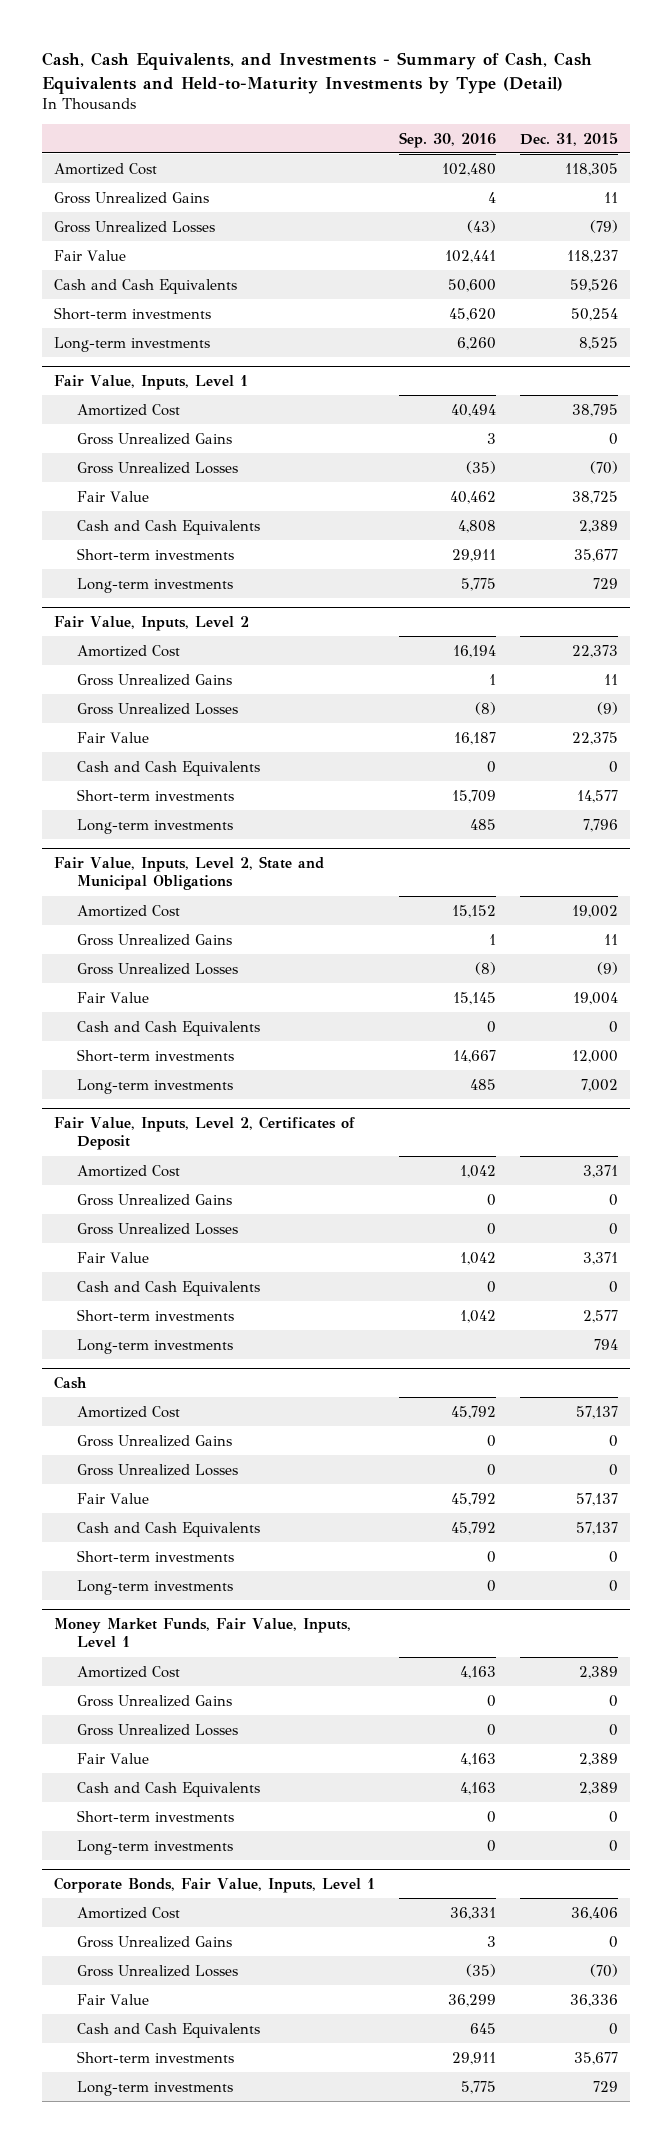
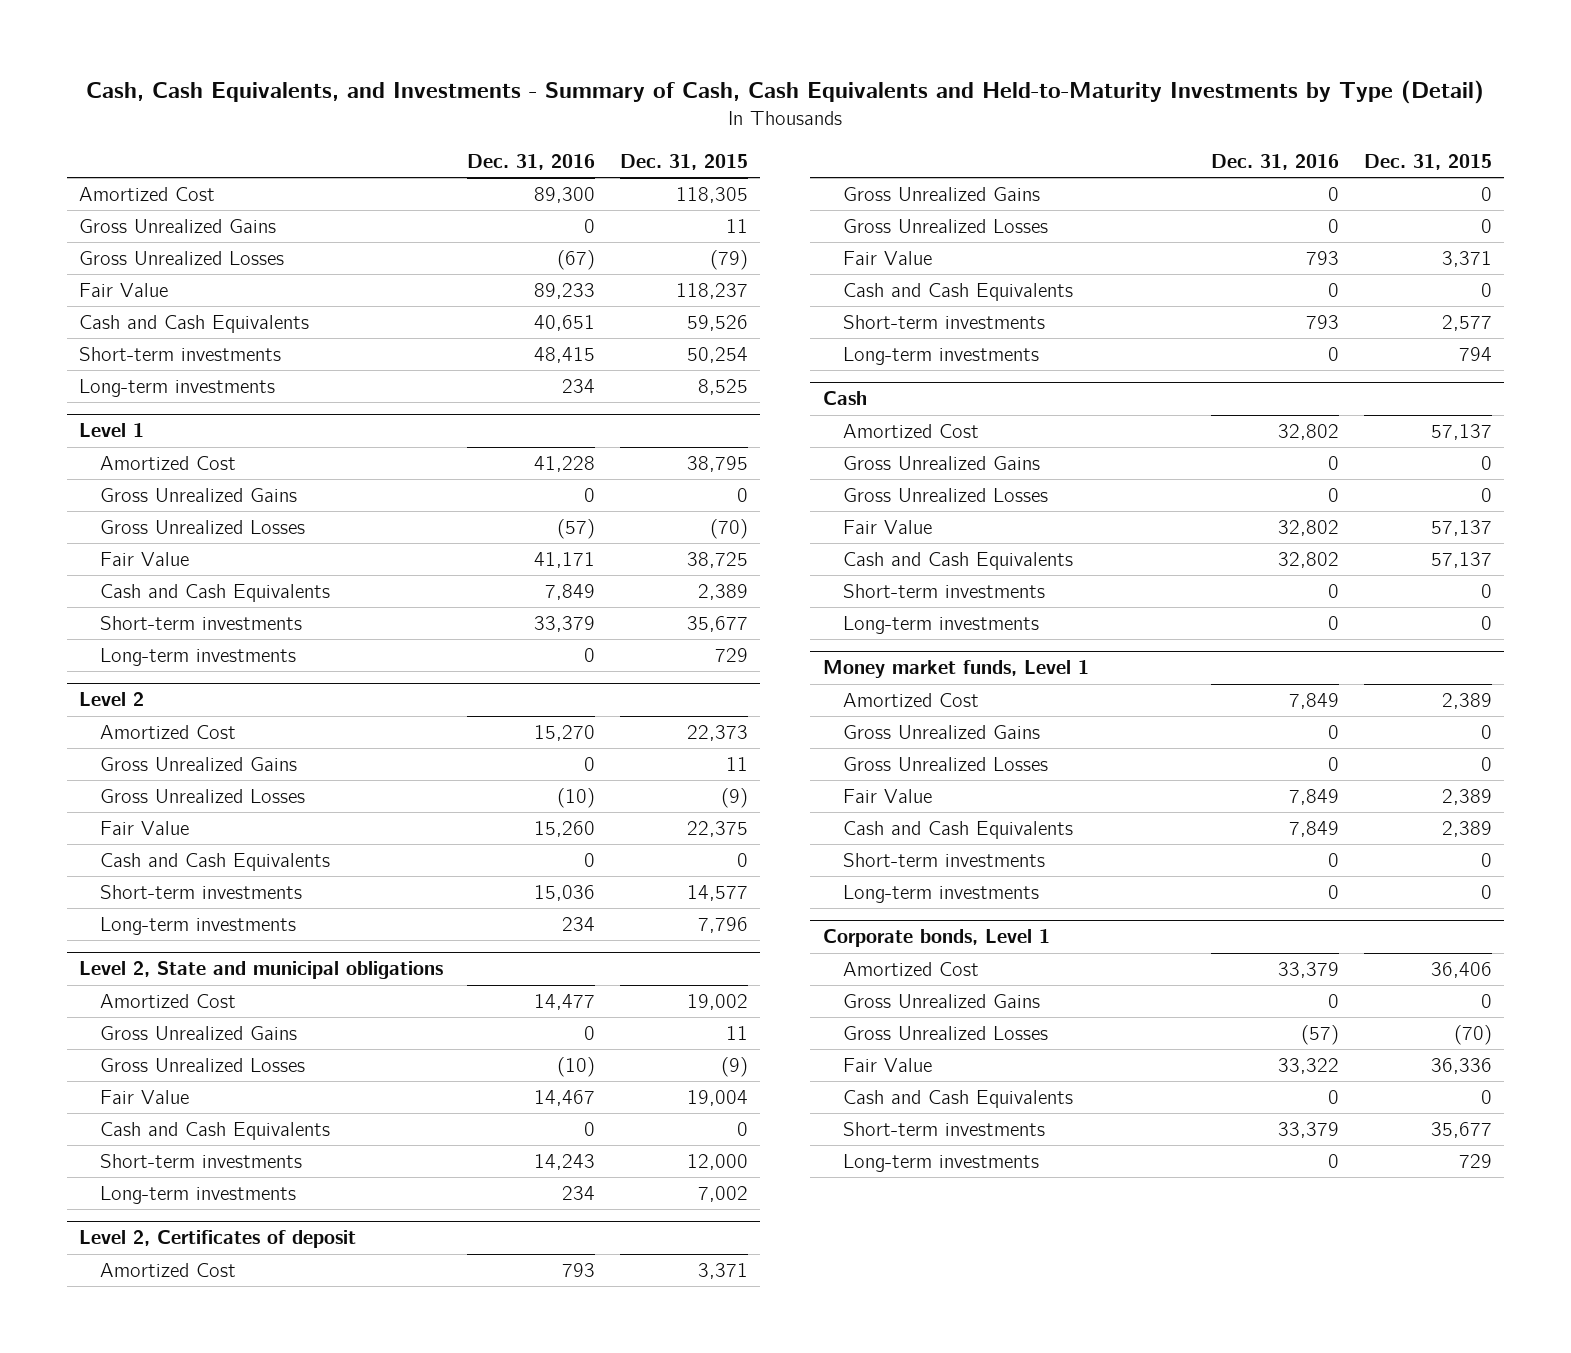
- | Sep. 30, 2016 | Dec. 31, 2015
+ | Dec. 31, 2016 | Dec. 31, 2015
- Fair Value, Inputs, Level 1
+ Level 1
- Fair Value, Inputs, Level 2
+ Level 2
- Fair Value, Inputs, Level 2, State and Municipal Obligations
+ Level 2, State and municipal obligations
- Fair Value, Inputs, Level 2, Certificates of Deposit
+ Level 2, Certificates of deposit
- Money Market Funds, Fair Value, Inputs, Level 1
+ Money market funds, Level 1
- Corporate Bonds, Fair Value, Inputs, Level 1
+ Corporate bonds, Level 1

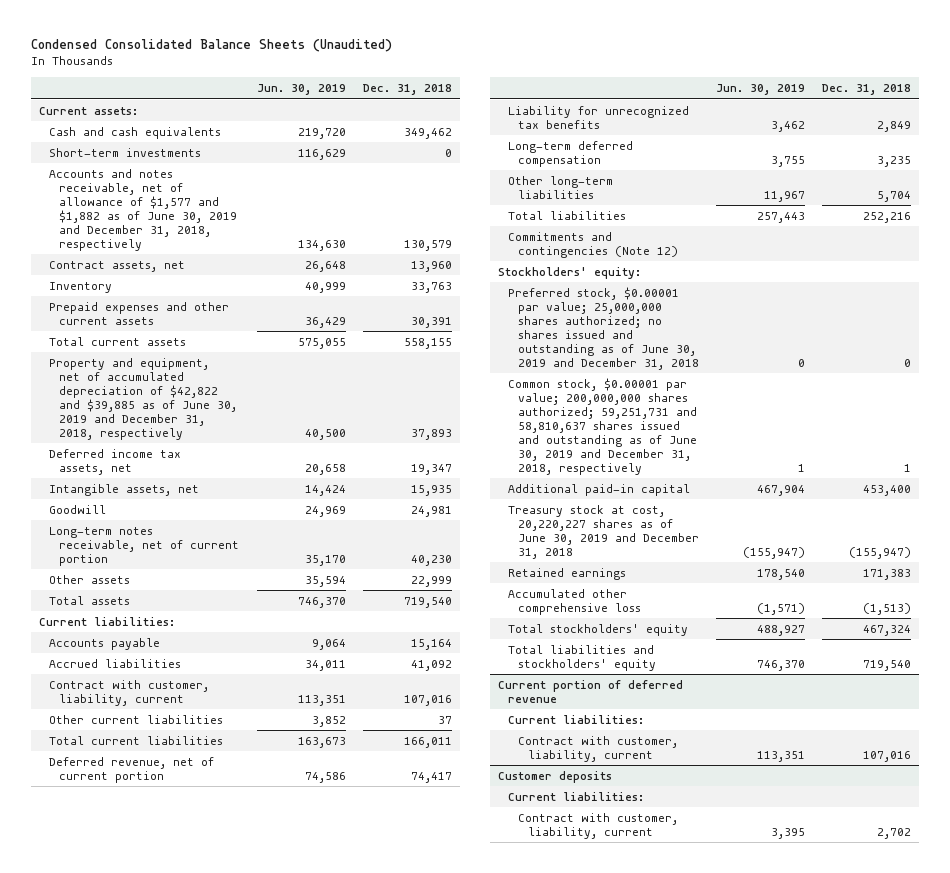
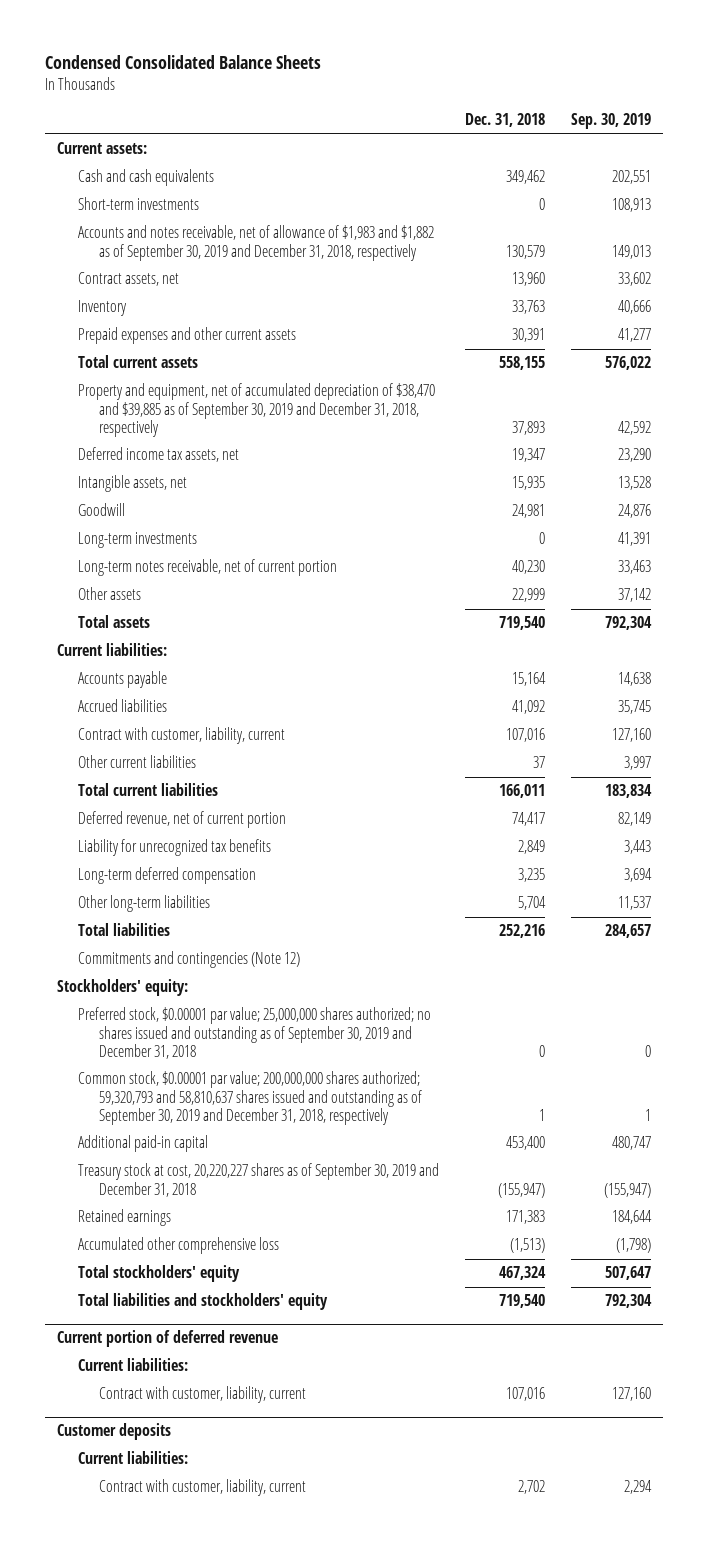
- Condensed Consolidated Balance Sheets (Unaudited)
+ Condensed Consolidated Balance Sheets
- | Jun. 30, 2019 | Dec. 31, 2018
+ | Dec. 31, 2018 | Sep. 30, 2019
- Accounts and notes receivable, net of allowance of $1,577 and $1,882 as of June 30, 2019 and December 31, 2018, respectively | 134,630 | 130,579
+ Accounts and notes receivable, net of allowance of $1,983 and $1,882 as of September 30, 2019 and December 31, 2018, respectively | 130,579 | 149,013
- Property and equipment, net of accumulated depreciation of $42,822 and $39,885 as of June 30, 2019 and December 31, 2018, respectively | 40,500 | 37,893
+ Property and equipment, net of accumulated depreciation of $38,470 and $39,885 as of September 30, 2019 and December 31, 2018, respectively | 37,893 | 42,592
+ Long-term investments | 0 | 41,391
- Preferred stock, $0.00001 par value; 25,000,000 shares authorized; no shares issued and outstanding as of June 30, 2019 and December 31, 2018 | 0 | 0
- Common stock, $0.00001 par value; 200,000,000 shares authorized; 59,251,731 and 58,810,637 shares issued and outstanding as of June 30, 2019 and December 31, 2018, respectively | 1 | 1
+ Preferred stock, $0.00001 par value; 25,000,000 shares authorized; no shares issued and outstanding as of September 30, 2019 and December 31, 2018 | 0 | 0
+ Common stock, $0.00001 par value; 200,000,000 shares authorized; 59,320,793 and 58,810,637 shares issued and outstanding as of September 30, 2019 and December 31, 2018, respectively | 1 | 1
- Treasury stock at cost, 20,220,227 shares as of June 30, 2019 and December 31, 2018 | (155,947) | (155,947)
+ Treasury stock at cost, 20,220,227 shares as of September 30, 2019 and December 31, 2018 | (155,947) | (155,947)

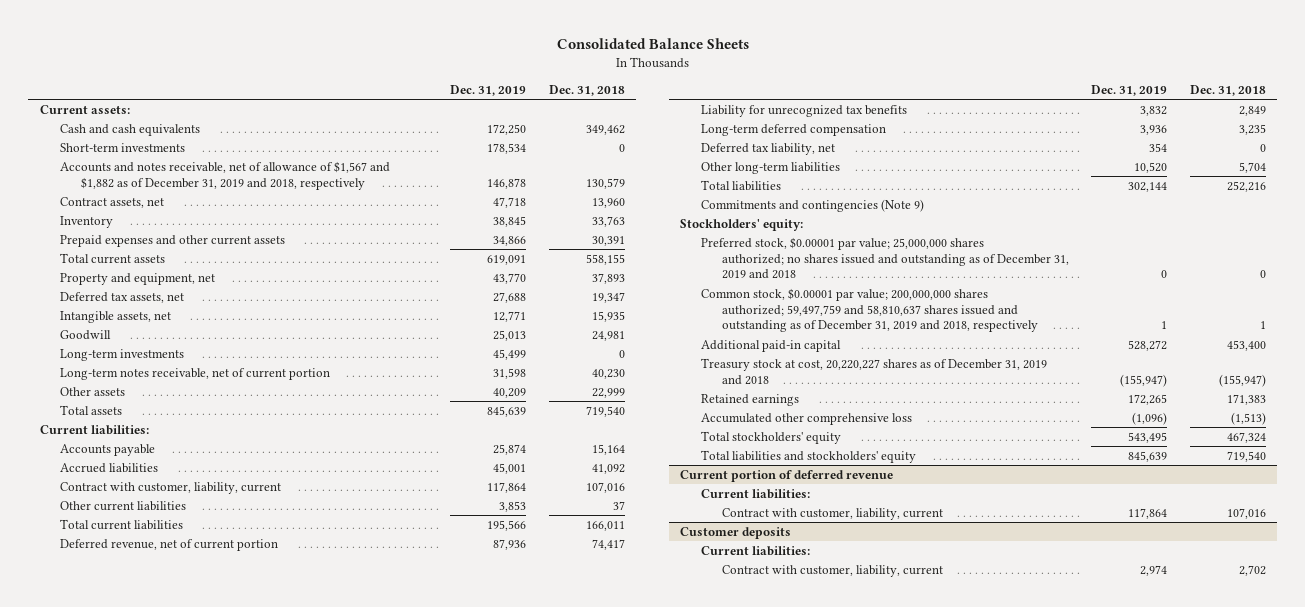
- Condensed Consolidated Balance Sheets
+ Consolidated Balance Sheets
- | Dec. 31, 2018 | Sep. 30, 2019
+ | Dec. 31, 2019 | Dec. 31, 2018
- Accounts and notes receivable, net of allowance of $1,983 and $1,882 as of September 30, 2019 and December 31, 2018, respectively | 130,579 | 149,013
+ Accounts and notes receivable, net of allowance of $1,567 and $1,882 as of December 31, 2019 and 2018, respectively | 146,878 | 130,579
- Property and equipment, net of accumulated depreciation of $38,470 and $39,885 as of September 30, 2019 and December 31, 2018, respectively | 37,893 | 42,592
- Deferred income tax assets, net | 19,347 | 23,290
+ Property and equipment, net | 43,770 | 37,893
+ Deferred tax assets, net | 27,688 | 19,347
+ Deferred tax liability, net | 354 | 0
- Commitments and contingencies (Note 12)
+ Commitments and contingencies (Note 9)
- Preferred stock, $0.00001 par value; 25,000,000 shares authorized; no shares issued and outstanding as of September 30, 2019 and December 31, 2018 | 0 | 0
- Common stock, $0.00001 par value; 200,000,000 shares authorized; 59,320,793 and 58,810,637 shares issued and outstanding as of September 30, 2019 and December 31, 2018, respectively | 1 | 1
+ Preferred stock, $0.00001 par value; 25,000,000 shares authorized; no shares issued and outstanding as of December 31, 2019 and 2018 | 0 | 0
+ Common stock, $0.00001 par value; 200,000,000 shares authorized; 59,497,759 and 58,810,637 shares issued and outstanding as of December 31, 2019 and 2018, respectively | 1 | 1
- Treasury stock at cost, 20,220,227 shares as of September 30, 2019 and December 31, 2018 | (155,947) | (155,947)
+ Treasury stock at cost, 20,220,227 shares as of December 31, 2019 and 2018 | (155,947) | (155,947)

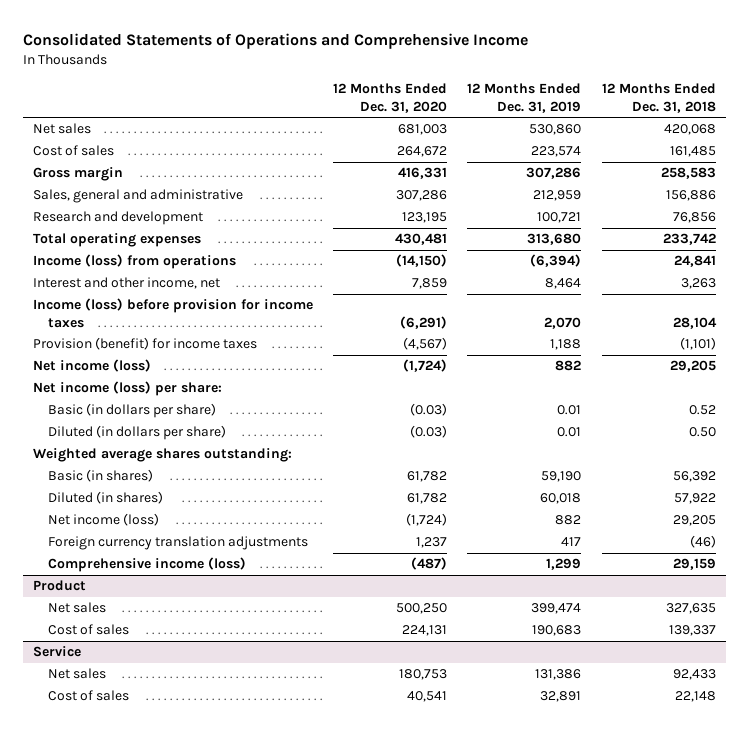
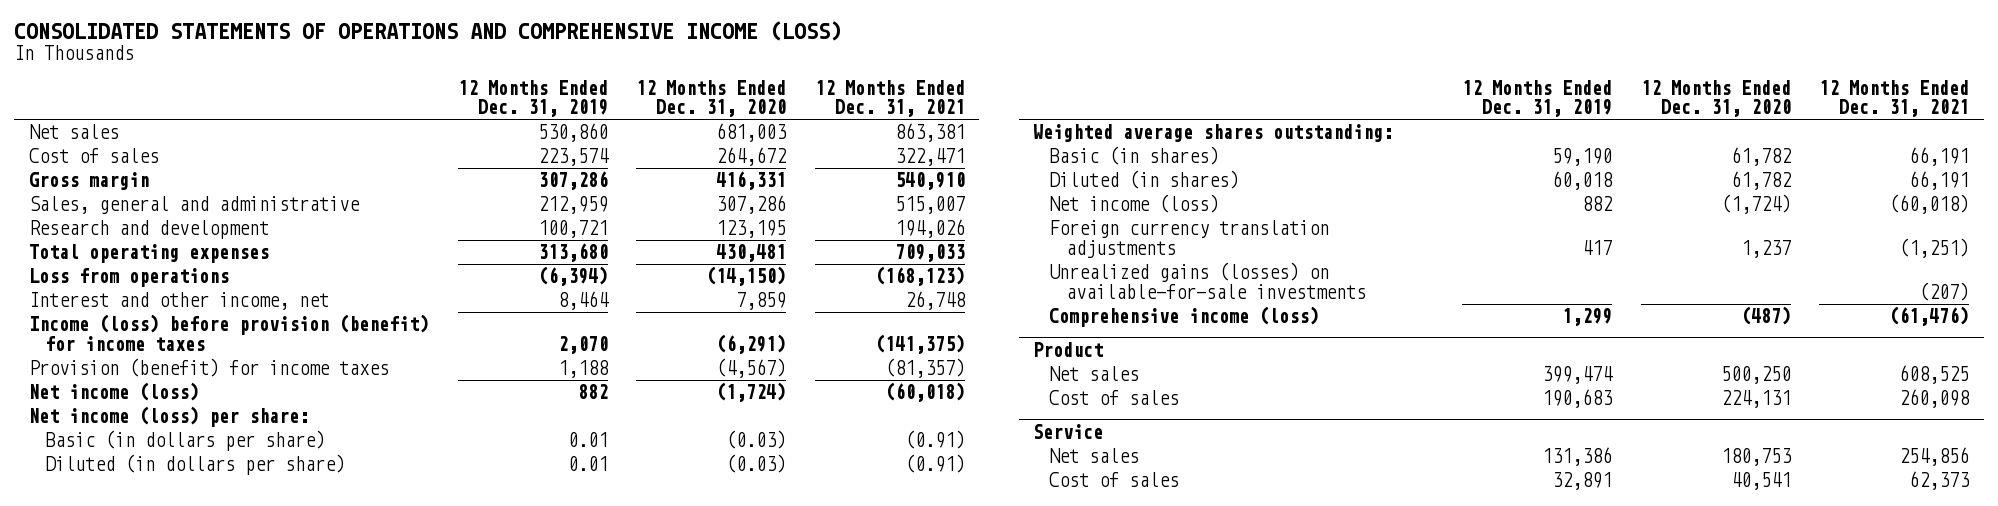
- Consolidated Statements of Operations and Comprehensive Income
+ CONSOLIDATED STATEMENTS OF OPERATIONS AND COMPREHENSIVE INCOME (LOSS)
- | 12 Months Ended Dec. 31, 2020 | 12 Months Ended Dec. 31, 2019 | 12 Months Ended Dec. 31, 2018
+ | 12 Months Ended Dec. 31, 2019 | 12 Months Ended Dec. 31, 2020 | 12 Months Ended Dec. 31, 2021
- Income (loss) from operations | (14,150) | (6,394) | 24,841
+ Loss from operations | (6,394) | (14,150) | (168,123)
- Income (loss) before provision for income taxes | (6,291) | 2,070 | 28,104
+ Income (loss) before provision (benefit) for income taxes | 2,070 | (6,291) | (141,375)
+ Unrealized gains (losses) on available-for-sale investments | | | (207)

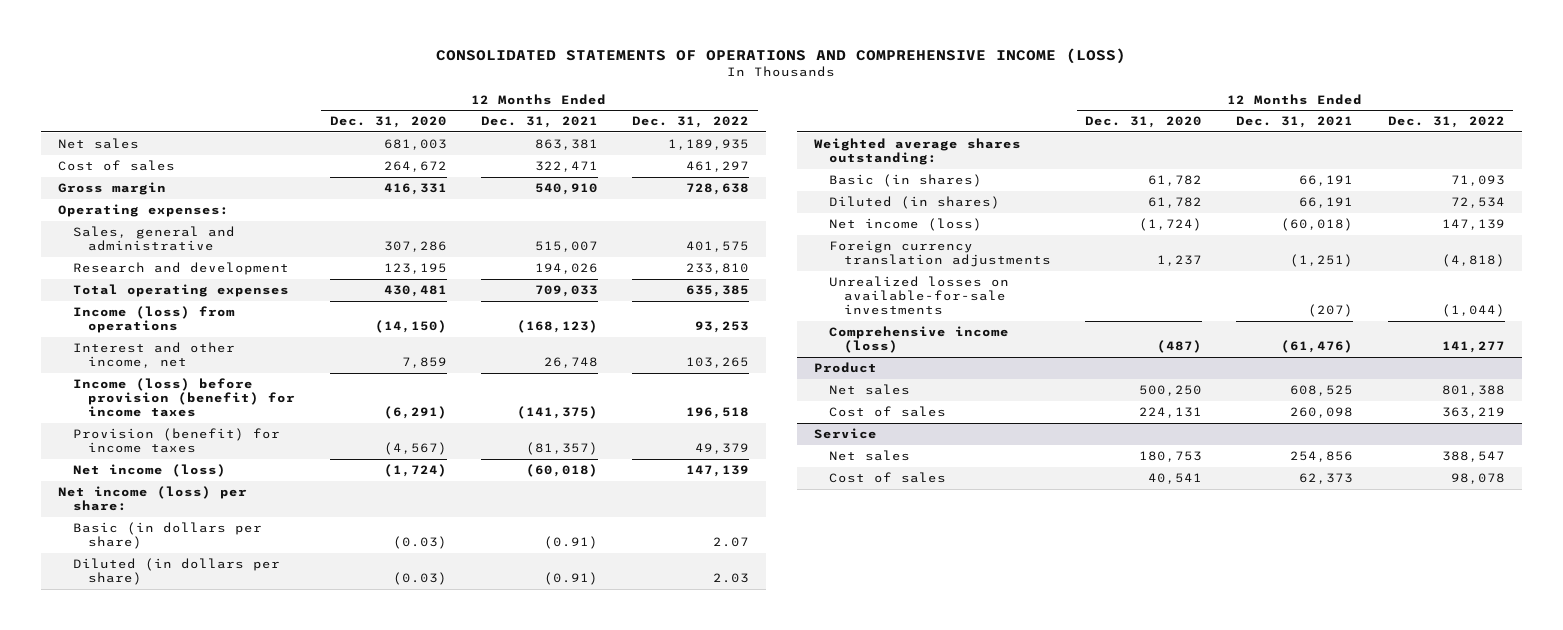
- | 12 Months Ended Dec. 31, 2019 | 12 Months Ended Dec. 31, 2020 | 12 Months Ended Dec. 31, 2021
+ | 12 Months Ended Dec. 31, 2020 | 12 Months Ended Dec. 31, 2021 | 12 Months Ended Dec. 31, 2022
+ Operating expenses:
- Loss from operations | (6,394) | (14,150) | (168,123)
+ Income (loss) from operations | (14,150) | (168,123) | 93,253
- Unrealized gains (losses) on available-for-sale investments | | | (207)
+ Unrealized losses on available-for-sale investments | | (207) | (1,044)

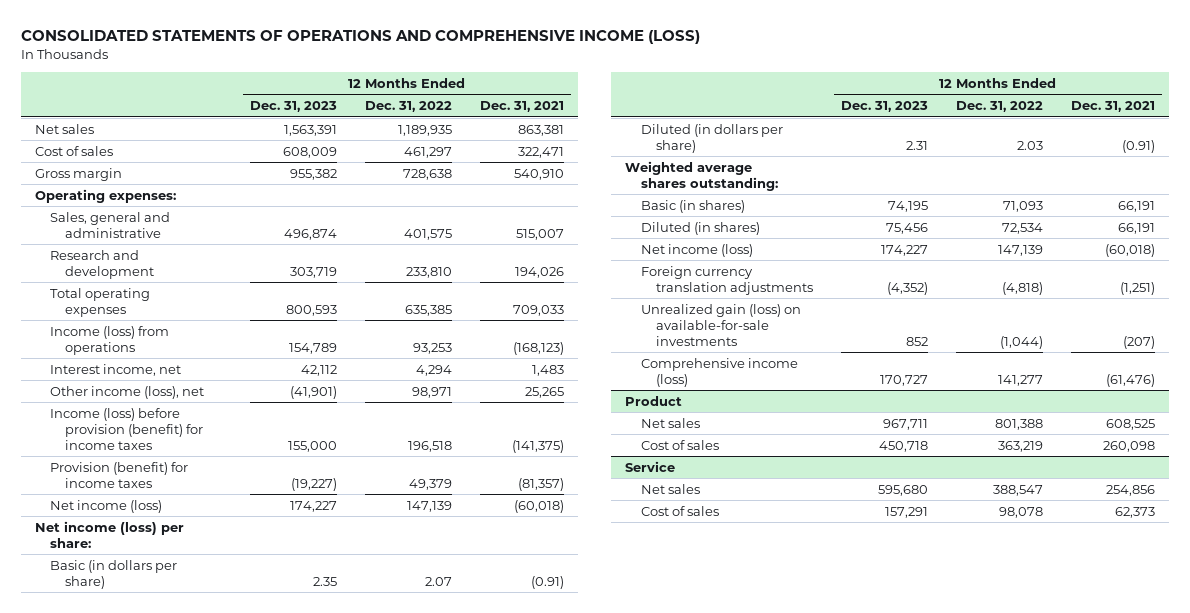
- | 12 Months Ended Dec. 31, 2020 | 12 Months Ended Dec. 31, 2021 | 12 Months Ended Dec. 31, 2022
+ | 12 Months Ended Dec. 31, 2023 | 12 Months Ended Dec. 31, 2022 | 12 Months Ended Dec. 31, 2021
- Interest and other income, net | 7,859 | 26,748 | 103,265
+ Interest income, net | 42,112 | 4,294 | 1,483
+ Other income (loss), net | (41,901) | 98,971 | 25,265
- Unrealized losses on available-for-sale investments | | (207) | (1,044)
+ Unrealized gain (loss) on available-for-sale investments | 852 | (1,044) | (207)

